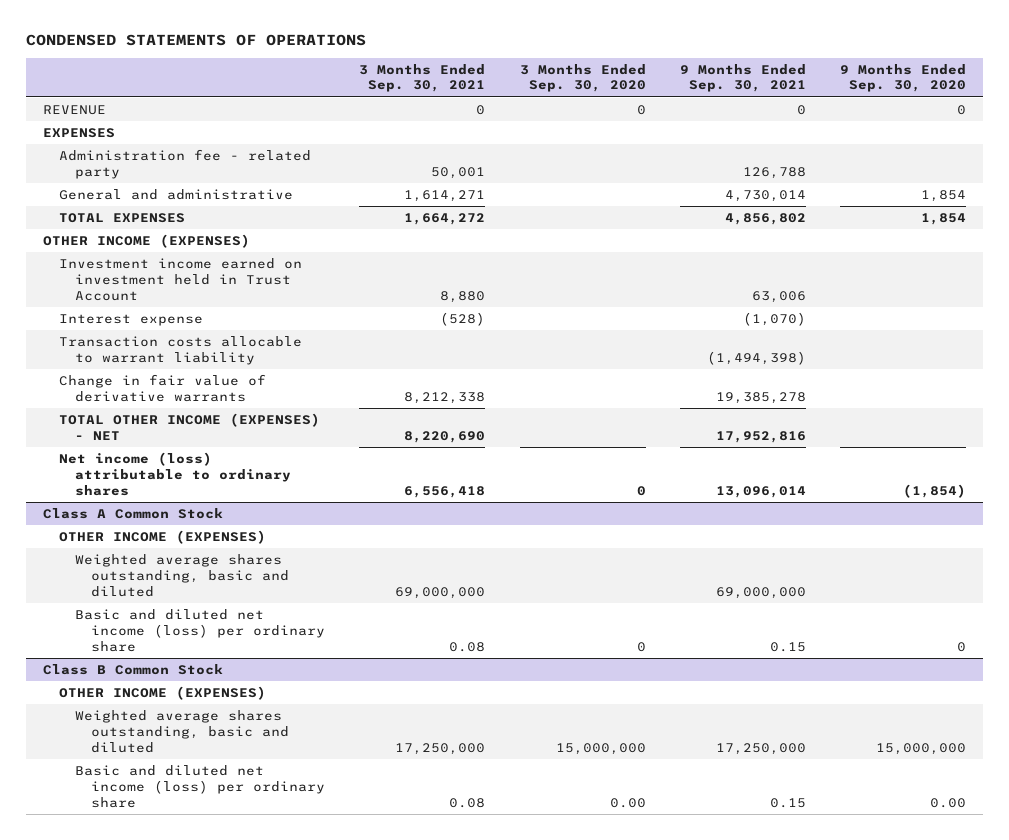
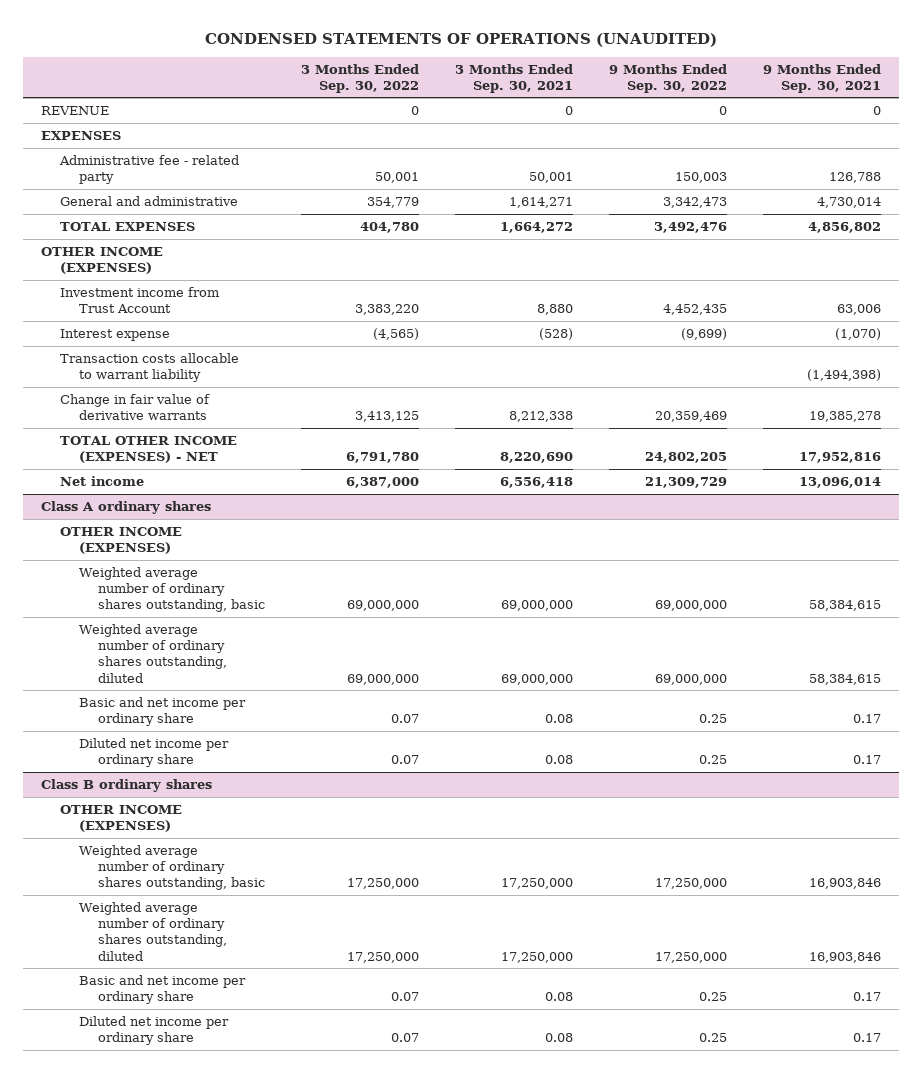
- CONDENSED STATEMENTS OF OPERATIONS
+ CONDENSED STATEMENTS OF OPERATIONS (UNAUDITED)
- | 3 Months Ended Sep. 30, 2021 | 3 Months Ended Sep. 30, 2020 | 9 Months Ended Sep. 30, 2021 | 9 Months Ended Sep. 30, 2020
+ | 3 Months Ended Sep. 30, 2022 | 3 Months Ended Sep. 30, 2021 | 9 Months Ended Sep. 30, 2022 | 9 Months Ended Sep. 30, 2021
- Administration fee - related party | 50,001 | | 126,788 |
+ Administrative fee - related party | 50,001 | 50,001 | 150,003 | 126,788
- Investment income earned on investment held in Trust Account | 8,880 | | 63,006 |
+ Investment income from Trust Account | 3,383,220 | 8,880 | 4,452,435 | 63,006
- Net income (loss) attributable to ordinary shares | 6,556,418 | 0 | 13,096,014 | (1,854)
- Class A Common Stock
+ Net income | 6,387,000 | 6,556,418 | 21,309,729 | 13,096,014
+ Class A ordinary shares
- Weighted average shares outstanding, basic and diluted | 69,000,000 | | 69,000,000 |
- Basic and diluted net income (loss) per ordinary share | 0.08 | 0 | 0.15 | 0
- Class B Common Stock
+ Weighted average number of ordinary shares outstanding, basic | 69,000,000 | 69,000,000 | 69,000,000 | 58,384,615
+ Weighted average number of ordinary shares outstanding, diluted | 69,000,000 | 69,000,000 | 69,000,000 | 58,384,615
+ Basic and net income per ordinary share | 0.07 | 0.08 | 0.25 | 0.17
+ Diluted net income per ordinary share | 0.07 | 0.08 | 0.25 | 0.17
+ Class B ordinary shares
- Weighted average shares outstanding, basic and diluted | 17,250,000 | 15,000,000 | 17,250,000 | 15,000,000
- Basic and diluted net income (loss) per ordinary share | 0.08 | 0.00 | 0.15 | 0.00
+ Weighted average number of ordinary shares outstanding, basic | 17,250,000 | 17,250,000 | 17,250,000 | 16,903,846
+ Weighted average number of ordinary shares outstanding, diluted | 17,250,000 | 17,250,000 | 17,250,000 | 16,903,846
+ Basic and net income per ordinary share | 0.07 | 0.08 | 0.25 | 0.17
+ Diluted net income per ordinary share | 0.07 | 0.08 | 0.25 | 0.17

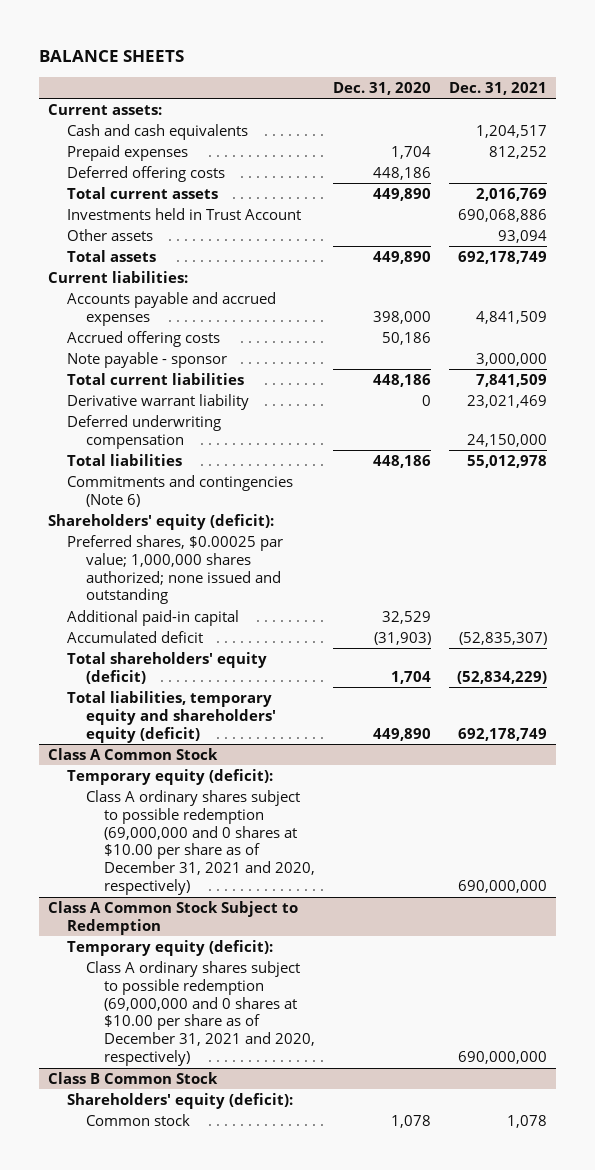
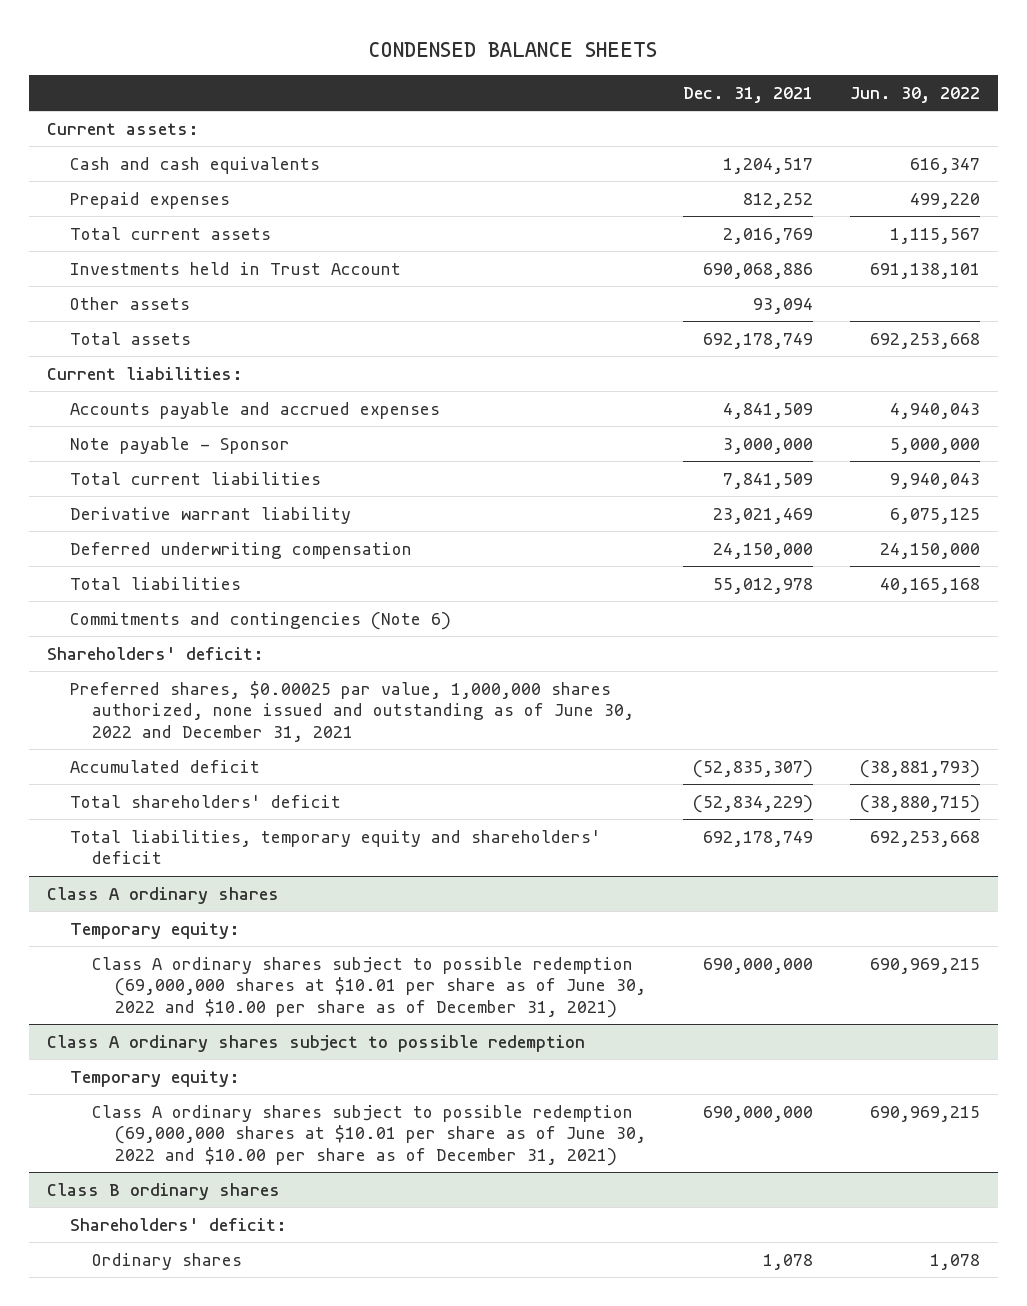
- BALANCE SHEETS
+ CONDENSED BALANCE SHEETS
- | Dec. 31, 2020 | Dec. 31, 2021
+ | Dec. 31, 2021 | Jun. 30, 2022
- Deferred offering costs | 448,186 |
- Accrued offering costs | 50,186 |
- Note payable - sponsor | | 3,000,000
+ Note payable - Sponsor | 3,000,000 | 5,000,000
- Shareholders' equity (deficit):
- Preferred shares, $0.00025 par value; 1,000,000 shares authorized; none issued and outstanding
- Additional paid-in capital | 32,529 |
+ Shareholders' deficit:
+ Preferred shares, $0.00025 par value, 1,000,000 shares authorized, none issued and outstanding as of June 30, 2022 and December 31, 2021
- Total shareholders' equity (deficit) | 1,704 | (52,834,229)
- Total liabilities, temporary equity and shareholders' equity (deficit) | 449,890 | 692,178,749
- Class A Common Stock
- Temporary equity (deficit):
- Class A ordinary shares subject to possible redemption (69,000,000 and 0 shares at $10.00 per share as of December 31, 2021 and 2020, respectively) | | 690,000,000
- Class A Common Stock Subject to Redemption
- Temporary equity (deficit):
- Class A ordinary shares subject to possible redemption (69,000,000 and 0 shares at $10.00 per share as of December 31, 2021 and 2020, respectively) | | 690,000,000
- Class B Common Stock
- Shareholders' equity (deficit):
- Common stock | 1,078 | 1,078
+ Total shareholders' deficit | (52,834,229) | (38,880,715)
+ Total liabilities, temporary equity and shareholders' deficit | 692,178,749 | 692,253,668
+ Class A ordinary shares
+ Temporary equity:
+ Class A ordinary shares subject to possible redemption (69,000,000 shares at $10.01 per share as of June 30, 2022 and $10.00 per share as of December 31, 2021) | 690,000,000 | 690,969,215
+ Class A ordinary shares subject to possible redemption
+ Temporary equity:
+ Class A ordinary shares subject to possible redemption (69,000,000 shares at $10.01 per share as of June 30, 2022 and $10.00 per share as of December 31, 2021) | 690,000,000 | 690,969,215
+ Class B ordinary shares
+ Shareholders' deficit:
+ Ordinary shares | 1,078 | 1,078

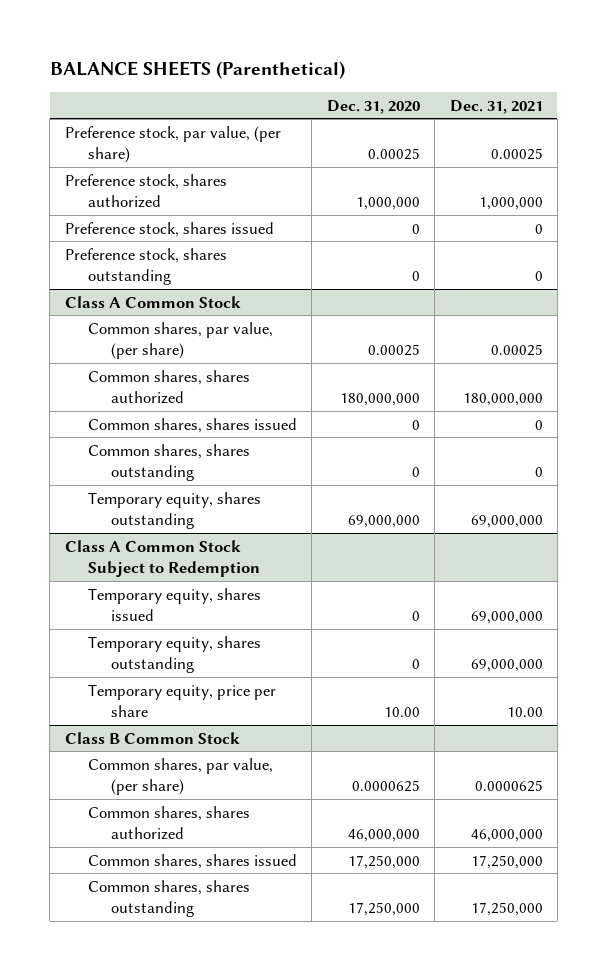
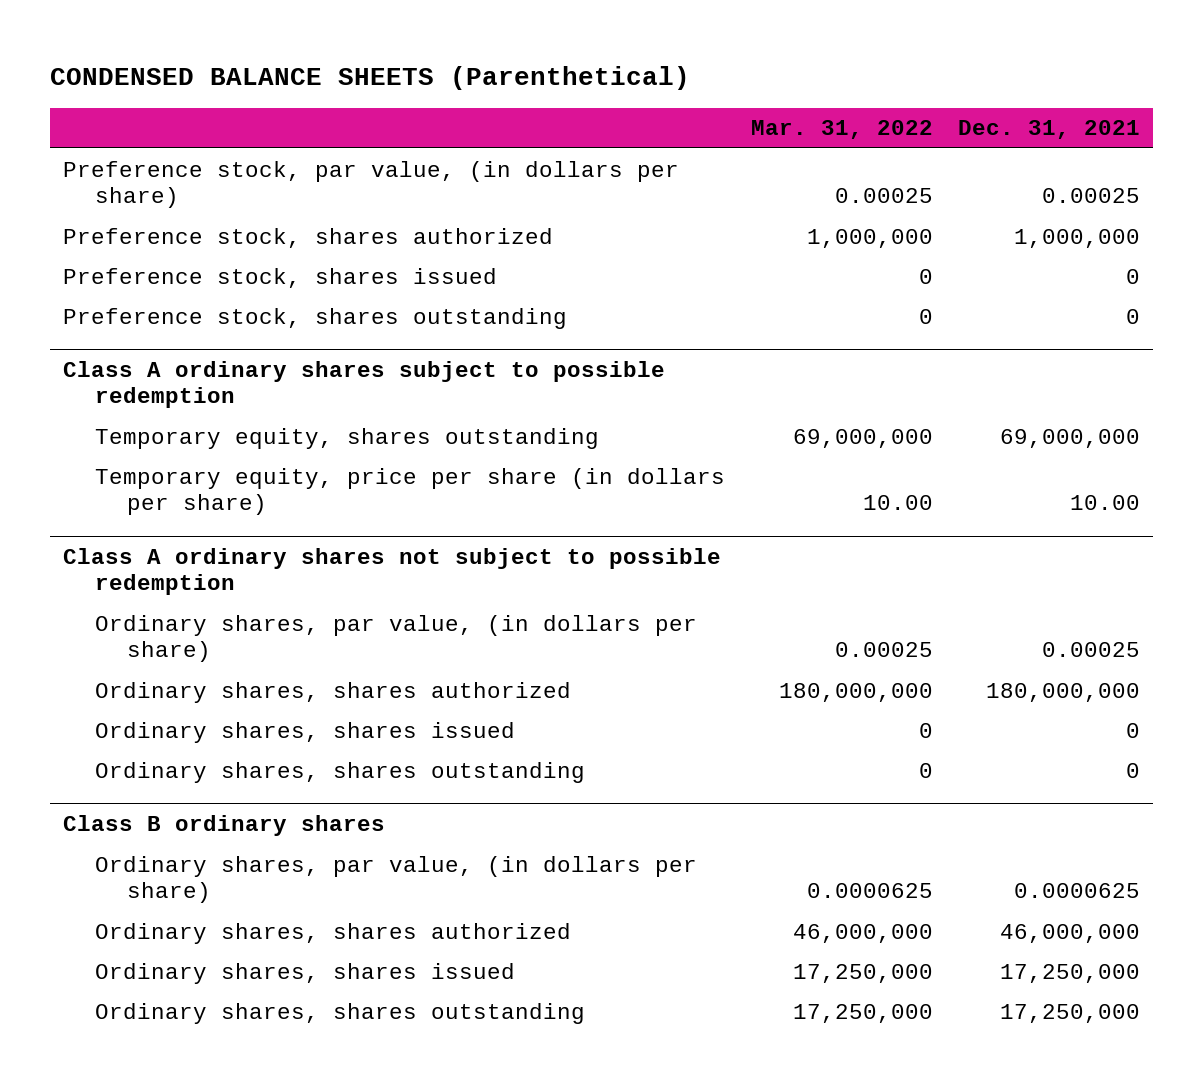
- BALANCE SHEETS (Parenthetical)
+ CONDENSED BALANCE SHEETS (Parenthetical)
- | Dec. 31, 2020 | Dec. 31, 2021
+ | Mar. 31, 2022 | Dec. 31, 2021
- Preference stock, par value, (per share) | 0.00025 | 0.00025
+ Preference stock, par value, (in dollars per share) | 0.00025 | 0.00025
- Class A Common Stock
- Common shares, par value, (per share) | 0.00025 | 0.00025
- Common shares, shares authorized | 180,000,000 | 180,000,000
- Common shares, shares issued | 0 | 0
- Common shares, shares outstanding | 0 | 0
- Temporary equity, shares outstanding | 69,000,000 | 69,000,000
- Class A Common Stock Subject to Redemption
- Temporary equity, shares issued | 0 | 69,000,000
+ Class A ordinary shares subject to possible redemption
- Temporary equity, price per share | 10.00 | 10.00
- Class B Common Stock
- Common shares, par value, (per share) | 0.0000625 | 0.0000625
- Common shares, shares authorized | 46,000,000 | 46,000,000
- Common shares, shares issued | 17,250,000 | 17,250,000
- Common shares, shares outstanding | 17,250,000 | 17,250,000
+ Temporary equity, price per share (in dollars per share) | 10.00 | 10.00
+ Class A ordinary shares not subject to possible redemption
+ Ordinary shares, par value, (in dollars per share) | 0.00025 | 0.00025
+ Ordinary shares, shares authorized | 180,000,000 | 180,000,000
+ Ordinary shares, shares issued | 0 | 0
+ Ordinary shares, shares outstanding | 0 | 0
+ Class B ordinary shares
+ Ordinary shares, par value, (in dollars per share) | 0.0000625 | 0.0000625
+ Ordinary shares, shares authorized | 46,000,000 | 46,000,000
+ Ordinary shares, shares issued | 17,250,000 | 17,250,000
+ Ordinary shares, shares outstanding | 17,250,000 | 17,250,000

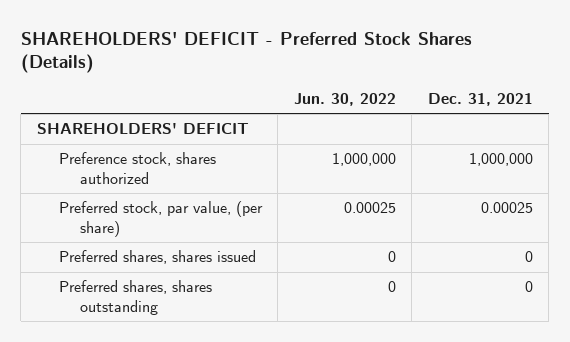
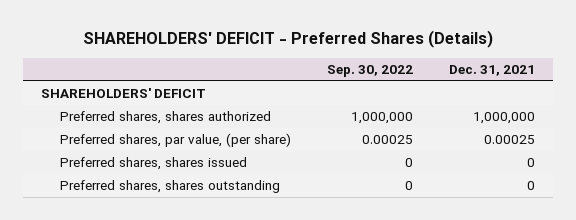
- SHAREHOLDERS' DEFICIT - Preferred Stock Shares (Details)
+ SHAREHOLDERS' DEFICIT - Preferred Shares (Details)
- | Jun. 30, 2022 | Dec. 31, 2021
+ | Sep. 30, 2022 | Dec. 31, 2021
- Preference stock, shares authorized | 1,000,000 | 1,000,000
- Preferred stock, par value, (per share) | 0.00025 | 0.00025
+ Preferred shares, shares authorized | 1,000,000 | 1,000,000
+ Preferred shares, par value, (per share) | 0.00025 | 0.00025

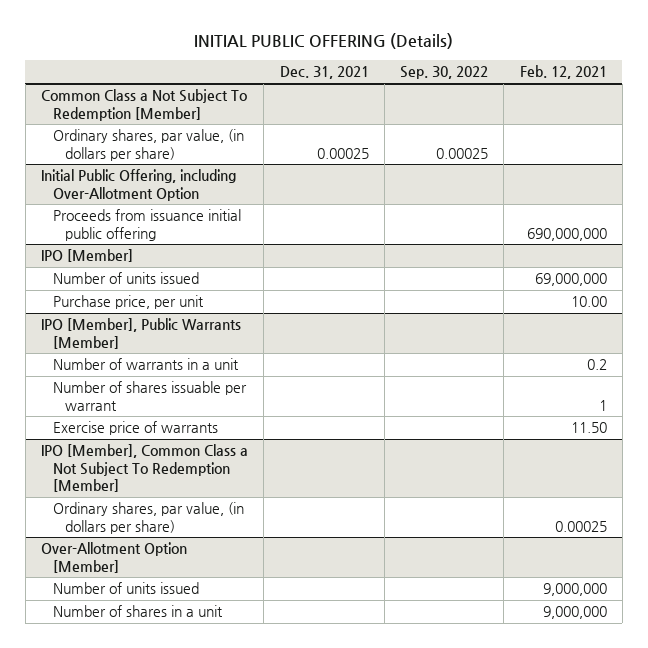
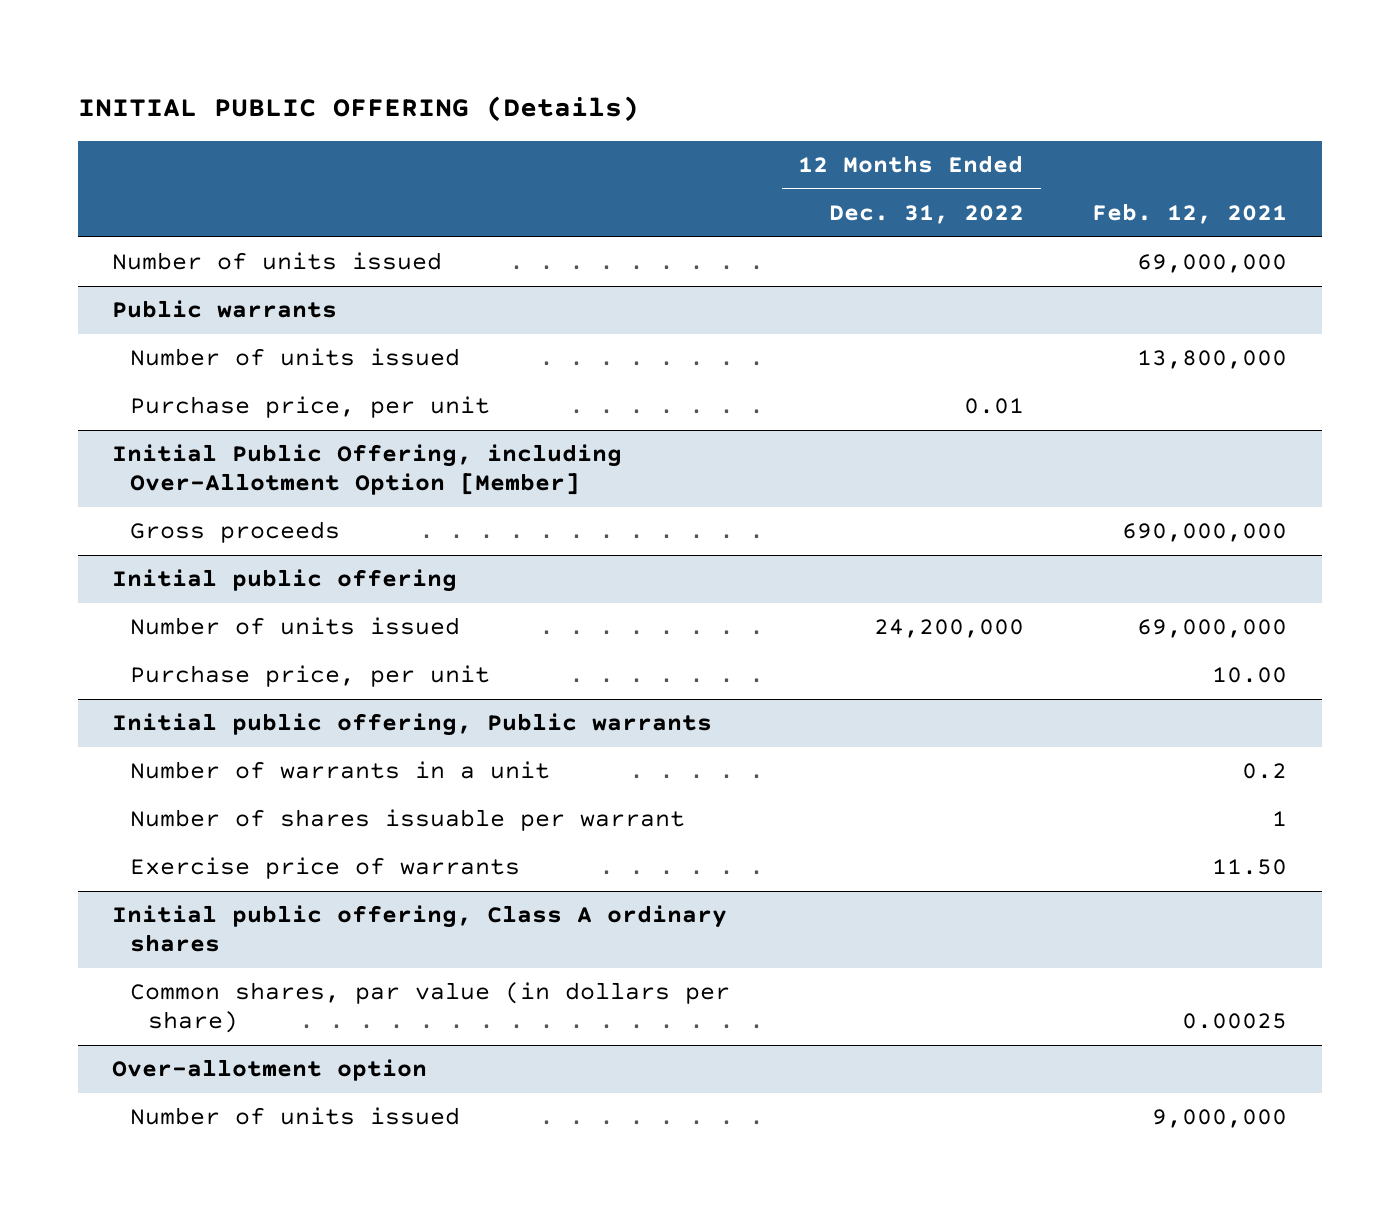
- | Dec. 31, 2021 | Sep. 30, 2022 | Feb. 12, 2021
+ | 12 Months Ended Dec. 31, 2022 | Feb. 12, 2021
- Common Class a Not Subject To Redemption [Member]
- Ordinary shares, par value, (in dollars per share) | 0.00025 | 0.00025 |
- Initial Public Offering, including Over-Allotment Option
- Proceeds from issuance initial public offering | | | 690,000,000
- IPO [Member]
+ Public warrants
+ Number of units issued | | 13,800,000
+ Purchase price, per unit | 0.01 |
+ Initial Public Offering, including Over-Allotment Option [Member]
+ Gross proceeds | | 690,000,000
+ Initial public offering
+ Number of units issued | 24,200,000 | 69,000,000
- IPO [Member], Public Warrants [Member]
+ Initial public offering, Public warrants
- IPO [Member], Common Class a Not Subject To Redemption [Member]
- Ordinary shares, par value, (in dollars per share) | | | 0.00025
- Over-Allotment Option [Member]
+ Initial public offering, Class A ordinary shares
+ Common shares, par value (in dollars per share) | | 0.00025
+ Over-allotment option
- Number of shares in a unit | | | 9,000,000

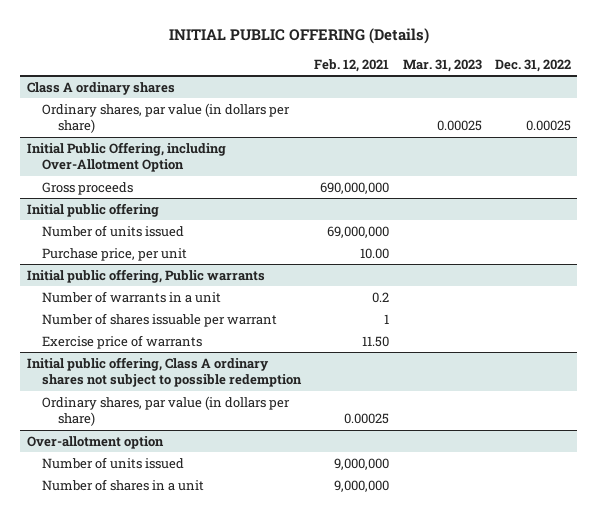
- | 12 Months Ended Dec. 31, 2022 | Feb. 12, 2021
+ | Feb. 12, 2021 | Mar. 31, 2023 | Dec. 31, 2022
- Number of units issued | | 69,000,000
- Public warrants
- Number of units issued | | 13,800,000
- Purchase price, per unit | 0.01 |
- Initial Public Offering, including Over-Allotment Option [Member]
+ Class A ordinary shares
+ Ordinary shares, par value (in dollars per share) | | 0.00025 | 0.00025
+ Initial Public Offering, including Over-Allotment Option
- Initial public offering, Class A ordinary shares
- Common shares, par value (in dollars per share) | | 0.00025
+ Initial public offering, Class A ordinary shares not subject to possible redemption
+ Ordinary shares, par value (in dollars per share) | 0.00025 | |
@ Over-allotment option
+ Number of shares in a unit | 9,000,000 | |

